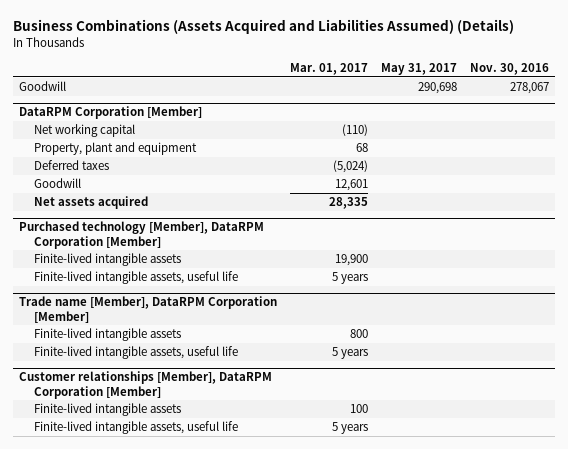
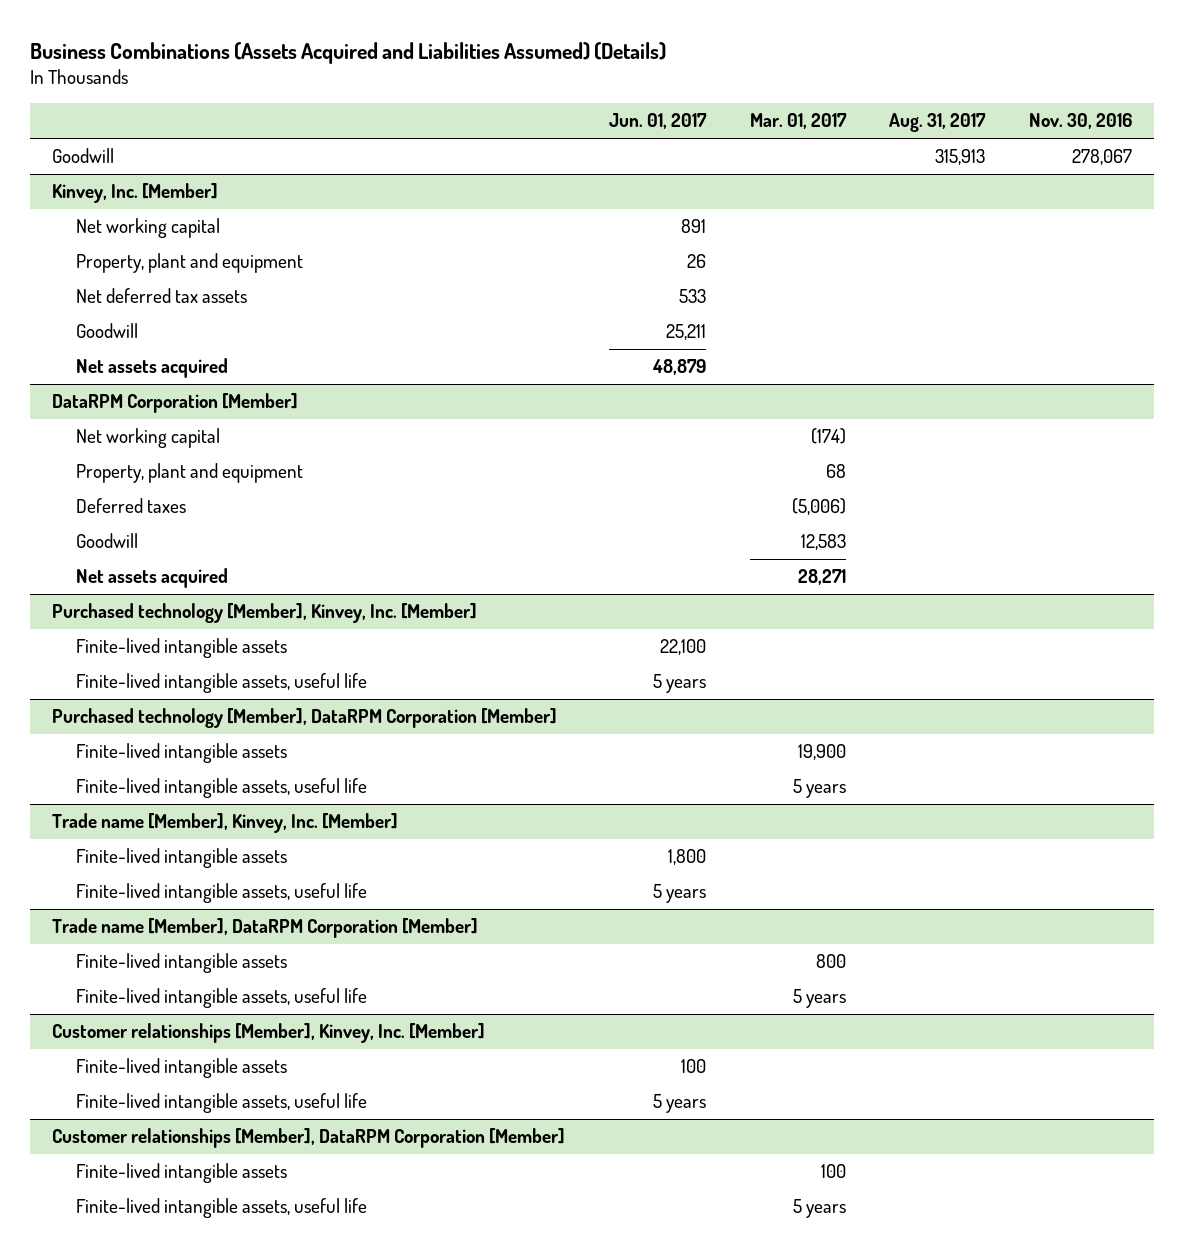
- | Mar. 01, 2017 | May 31, 2017 | Nov. 30, 2016
+ | Jun. 01, 2017 | Mar. 01, 2017 | Aug. 31, 2017 | Nov. 30, 2016
+ Kinvey, Inc. [Member]
+ Net working capital | 891 | | |
+ Property, plant and equipment | 26 | | |
+ Net deferred tax assets | 533 | | |
+ Goodwill | 25,211 | | |
+ Net assets acquired | 48,879 | | |
@ DataRPM Corporation [Member]
- Net working capital | (110) | |
+ Net working capital | | (174) | |
- Deferred taxes | (5,024) | |
- Goodwill | 12,601 | |
- Net assets acquired | 28,335 | |
+ Deferred taxes | | (5,006) | |
+ Goodwill | | 12,583 | |
+ Net assets acquired | | 28,271 | |
+ Purchased technology [Member], Kinvey, Inc. [Member]
+ Finite-lived intangible assets | 22,100 | | |
+ Finite-lived intangible assets, useful life | 5 years | | |
+ Trade name [Member], Kinvey, Inc. [Member]
+ Finite-lived intangible assets | 1,800 | | |
+ Finite-lived intangible assets, useful life | 5 years | | |
+ Customer relationships [Member], Kinvey, Inc. [Member]
+ Finite-lived intangible assets | 100 | | |
+ Finite-lived intangible assets, useful life | 5 years | | |

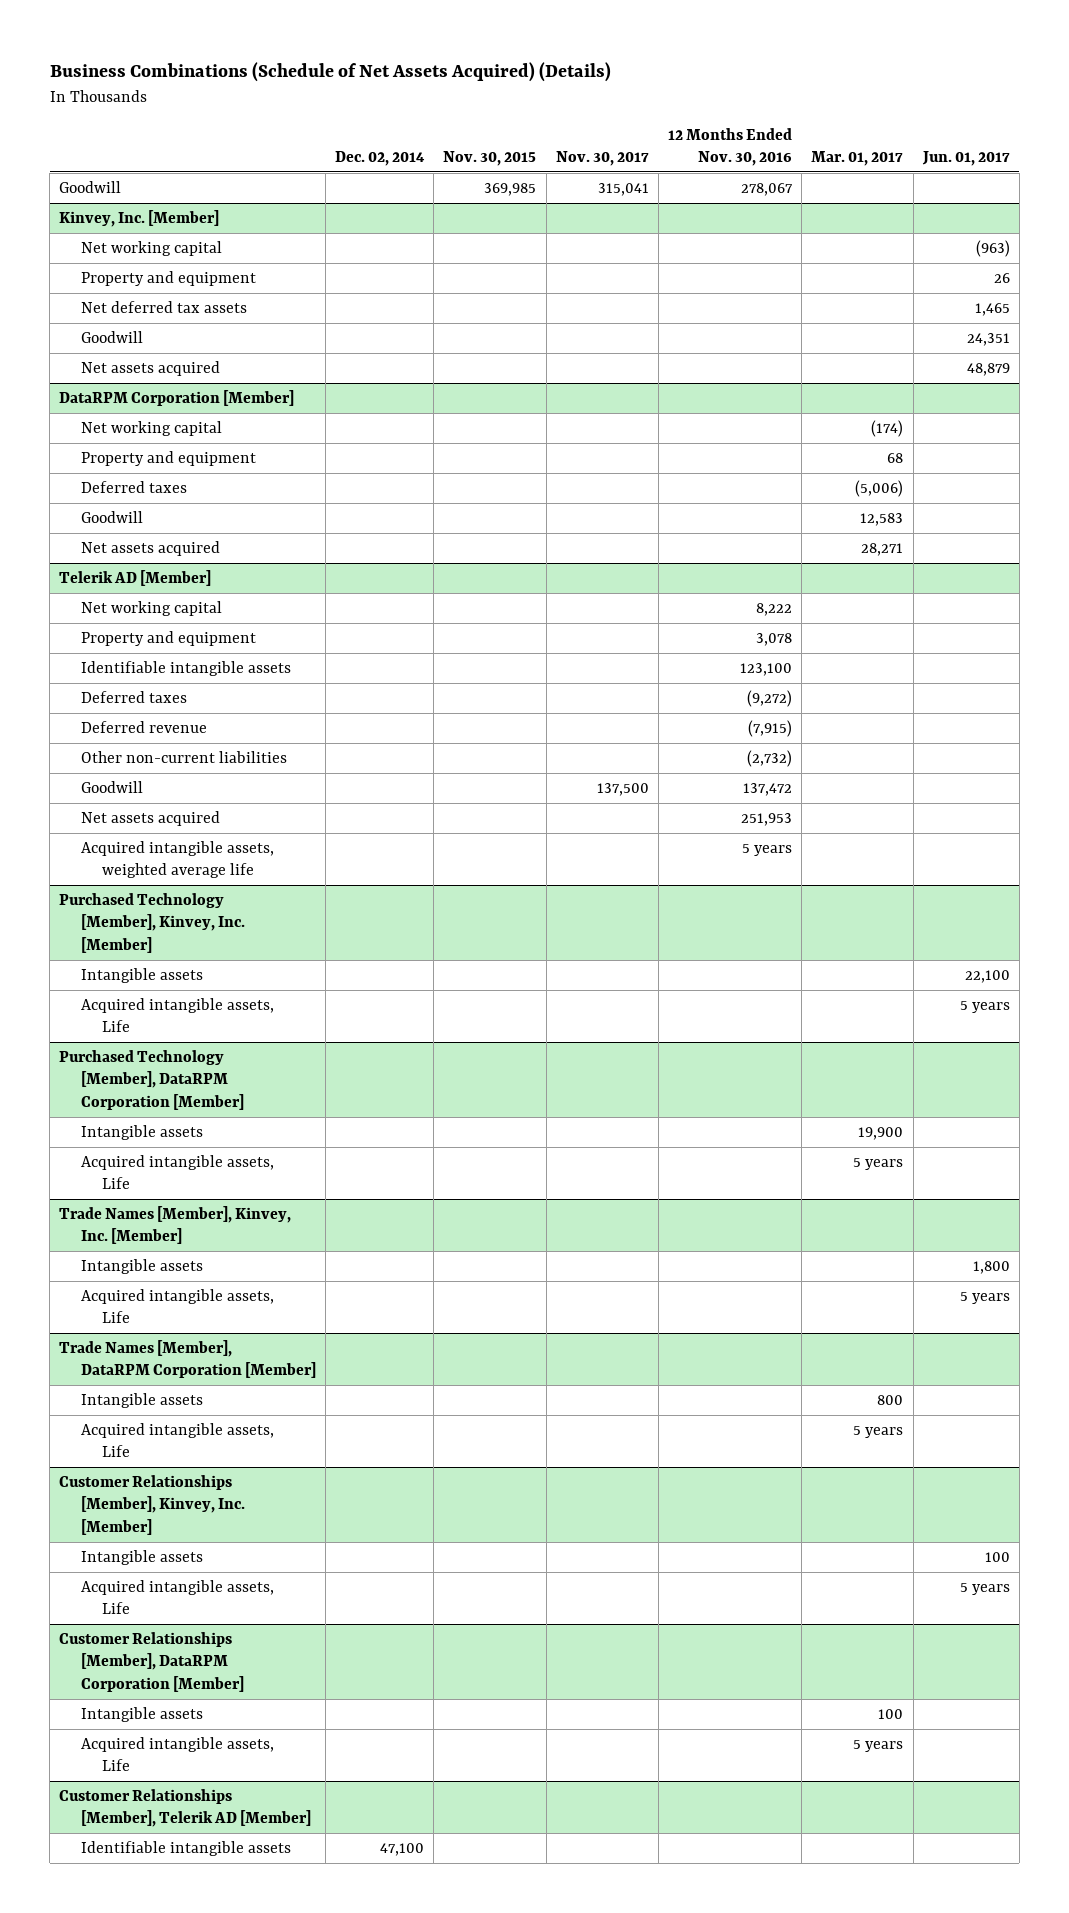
- Business Combinations (Assets Acquired and Liabilities Assumed) (Details)
+ Business Combinations (Schedule of Net Assets Acquired) (Details)
- | Jun. 01, 2017 | Mar. 01, 2017 | Aug. 31, 2017 | Nov. 30, 2016
+ | Dec. 02, 2014 | Nov. 30, 2015 | Nov. 30, 2017 | 12 Months Ended Nov. 30, 2016 | Mar. 01, 2017 | Jun. 01, 2017
@ Kinvey, Inc. [Member]
- Net working capital | 891 | | |
- Property, plant and equipment | 26 | | |
- Net deferred tax assets | 533 | | |
- Goodwill | 25,211 | | |
+ Net working capital | | | | | | (963)
+ Property and equipment | | | | | | 26
+ Net deferred tax assets | | | | | | 1,465
+ Goodwill | | | | | | 24,351
@ DataRPM Corporation [Member]
- Property, plant and equipment | | 68 | |
+ Property and equipment | | | | | 68 |
- Purchased technology [Member], Kinvey, Inc. [Member]
- Finite-lived intangible assets | 22,100 | | |
- Finite-lived intangible assets, useful life | 5 years | | |
- Purchased technology [Member], DataRPM Corporation [Member]
- Finite-lived intangible assets | | 19,900 | |
- Finite-lived intangible assets, useful life | | 5 years | |
- Trade name [Member], Kinvey, Inc. [Member]
- Finite-lived intangible assets | 1,800 | | |
- Finite-lived intangible assets, useful life | 5 years | | |
- Trade name [Member], DataRPM Corporation [Member]
- Finite-lived intangible assets | | 800 | |
- Finite-lived intangible assets, useful life | | 5 years | |
- Customer relationships [Member], Kinvey, Inc. [Member]
- Finite-lived intangible assets | 100 | | |
- Finite-lived intangible assets, useful life | 5 years | | |
- Customer relationships [Member], DataRPM Corporation [Member]
- Finite-lived intangible assets | | 100 | |
- Finite-lived intangible assets, useful life | | 5 years | |
+ Telerik AD [Member]
+ Net working capital | | | | 8,222 | |
+ Property and equipment | | | | 3,078 | |
+ Identifiable intangible assets | | | | 123,100 | |
+ Deferred taxes | | | | (9,272) | |
+ Deferred revenue | | | | (7,915) | |
+ Other non-current liabilities | | | | (2,732) | |
+ Goodwill | | | 137,500 | 137,472 | |
+ Net assets acquired | | | | 251,953 | |
+ Acquired intangible assets, weighted average life | | | | 5 years | |
+ Purchased Technology [Member], Kinvey, Inc. [Member]
+ Intangible assets | | | | | | 22,100
+ Acquired intangible assets, Life | | | | | | 5 years
+ Purchased Technology [Member], DataRPM Corporation [Member]
+ Intangible assets | | | | | 19,900 |
+ Acquired intangible assets, Life | | | | | 5 years |
+ Trade Names [Member], Kinvey, Inc. [Member]
+ Intangible assets | | | | | | 1,800
+ Acquired intangible assets, Life | | | | | | 5 years
+ Trade Names [Member], DataRPM Corporation [Member]
+ Intangible assets | | | | | 800 |
+ Acquired intangible assets, Life | | | | | 5 years |
+ Customer Relationships [Member], Kinvey, Inc. [Member]
+ Intangible assets | | | | | | 100
+ Acquired intangible assets, Life | | | | | | 5 years
+ Customer Relationships [Member], DataRPM Corporation [Member]
+ Intangible assets | | | | | 100 |
+ Acquired intangible assets, Life | | | | | 5 years |
+ Customer Relationships [Member], Telerik AD [Member]
+ Identifiable intangible assets | 47,100 | | | | |

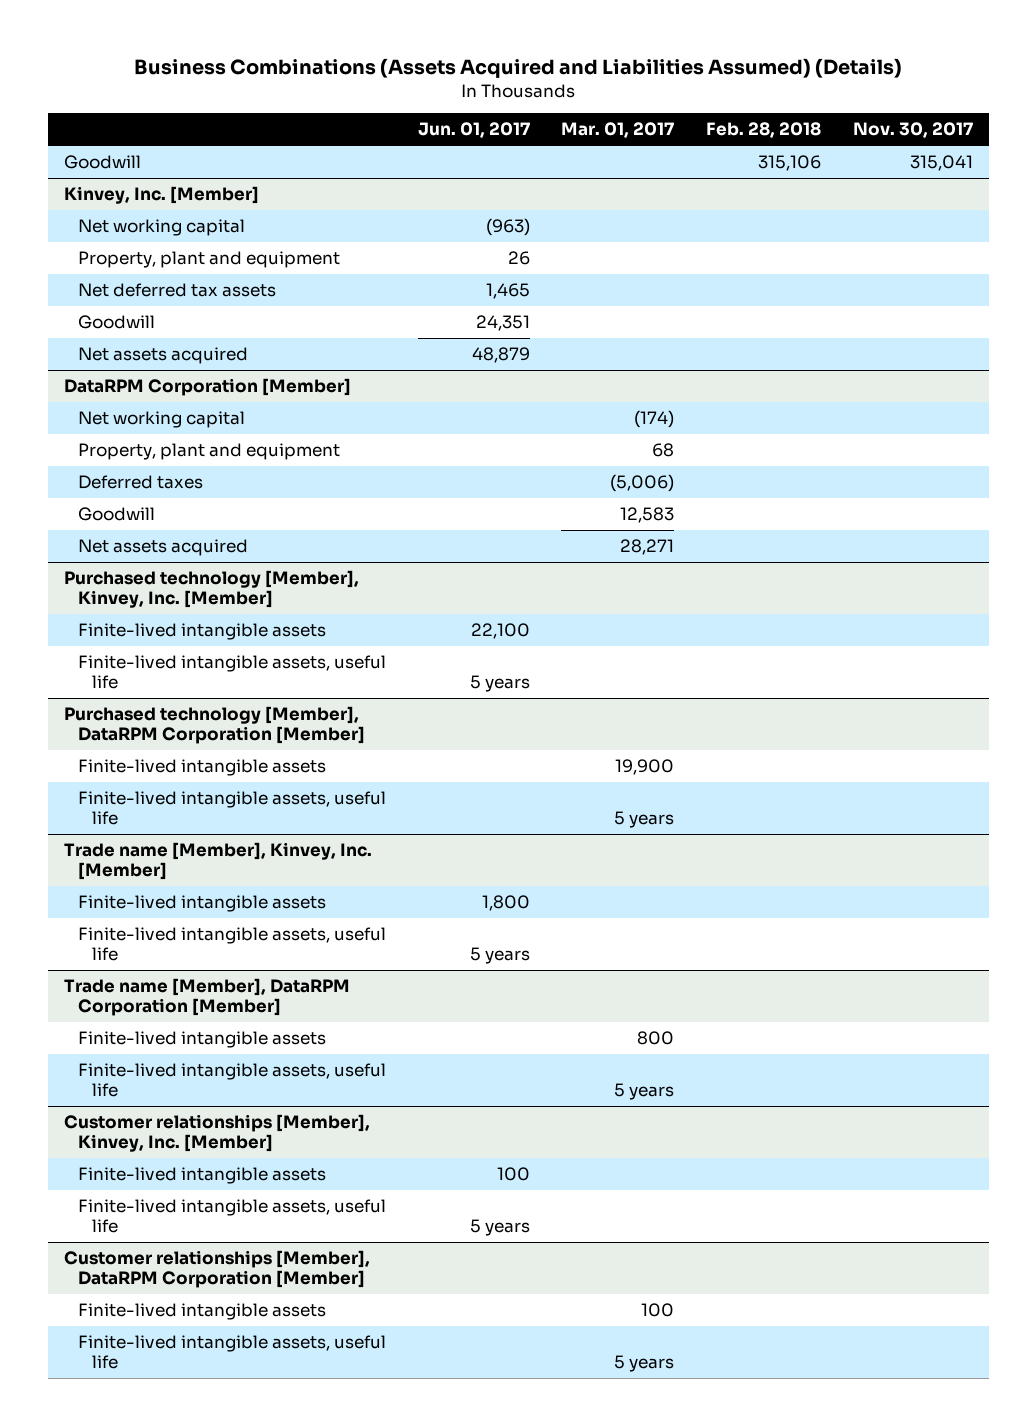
- Business Combinations (Schedule of Net Assets Acquired) (Details)
+ Business Combinations (Assets Acquired and Liabilities Assumed) (Details)
- | Dec. 02, 2014 | Nov. 30, 2015 | Nov. 30, 2017 | 12 Months Ended Nov. 30, 2016 | Mar. 01, 2017 | Jun. 01, 2017
+ | Jun. 01, 2017 | Mar. 01, 2017 | Feb. 28, 2018 | Nov. 30, 2017
@ Kinvey, Inc. [Member]
- Property and equipment | | | | | | 26
+ Property, plant and equipment | 26 | | |
@ DataRPM Corporation [Member]
- Property and equipment | | | | | 68 |
+ Property, plant and equipment | | 68 | |
- Telerik AD [Member]
- Net working capital | | | | 8,222 | |
- Property and equipment | | | | 3,078 | |
- Identifiable intangible assets | | | | 123,100 | |
- Deferred taxes | | | | (9,272) | |
- Deferred revenue | | | | (7,915) | |
- Other non-current liabilities | | | | (2,732) | |
- Goodwill | | | 137,500 | 137,472 | |
- Net assets acquired | | | | 251,953 | |
- Acquired intangible assets, weighted average life | | | | 5 years | |
- Purchased Technology [Member], Kinvey, Inc. [Member]
- Intangible assets | | | | | | 22,100
- Acquired intangible assets, Life | | | | | | 5 years
- Purchased Technology [Member], DataRPM Corporation [Member]
- Intangible assets | | | | | 19,900 |
- Acquired intangible assets, Life | | | | | 5 years |
- Trade Names [Member], Kinvey, Inc. [Member]
- Intangible assets | | | | | | 1,800
- Acquired intangible assets, Life | | | | | | 5 years
- Trade Names [Member], DataRPM Corporation [Member]
- Intangible assets | | | | | 800 |
- Acquired intangible assets, Life | | | | | 5 years |
- Customer Relationships [Member], Kinvey, Inc. [Member]
- Intangible assets | | | | | | 100
- Acquired intangible assets, Life | | | | | | 5 years
- Customer Relationships [Member], DataRPM Corporation [Member]
- Intangible assets | | | | | 100 |
- Acquired intangible assets, Life | | | | | 5 years |
- Customer Relationships [Member], Telerik AD [Member]
- Identifiable intangible assets | 47,100 | | | | |
+ Purchased technology [Member], Kinvey, Inc. [Member]
+ Finite-lived intangible assets | 22,100 | | |
+ Finite-lived intangible assets, useful life | 5 years | | |
+ Purchased technology [Member], DataRPM Corporation [Member]
+ Finite-lived intangible assets | | 19,900 | |
+ Finite-lived intangible assets, useful life | | 5 years | |
+ Trade name [Member], Kinvey, Inc. [Member]
+ Finite-lived intangible assets | 1,800 | | |
+ Finite-lived intangible assets, useful life | 5 years | | |
+ Trade name [Member], DataRPM Corporation [Member]
+ Finite-lived intangible assets | | 800 | |
+ Finite-lived intangible assets, useful life | | 5 years | |
+ Customer relationships [Member], Kinvey, Inc. [Member]
+ Finite-lived intangible assets | 100 | | |
+ Finite-lived intangible assets, useful life | 5 years | | |
+ Customer relationships [Member], DataRPM Corporation [Member]
+ Finite-lived intangible assets | | 100 | |
+ Finite-lived intangible assets, useful life | | 5 years | |

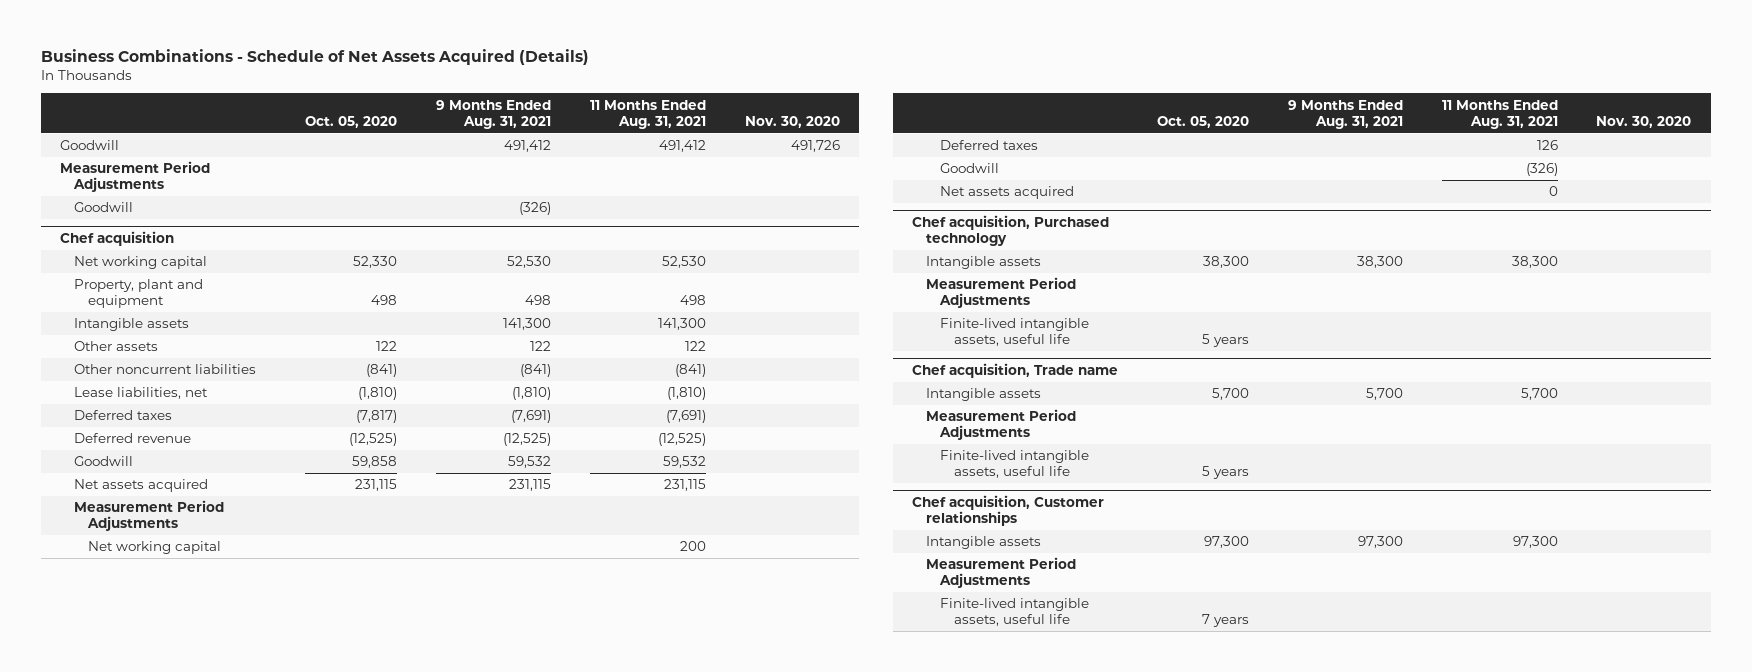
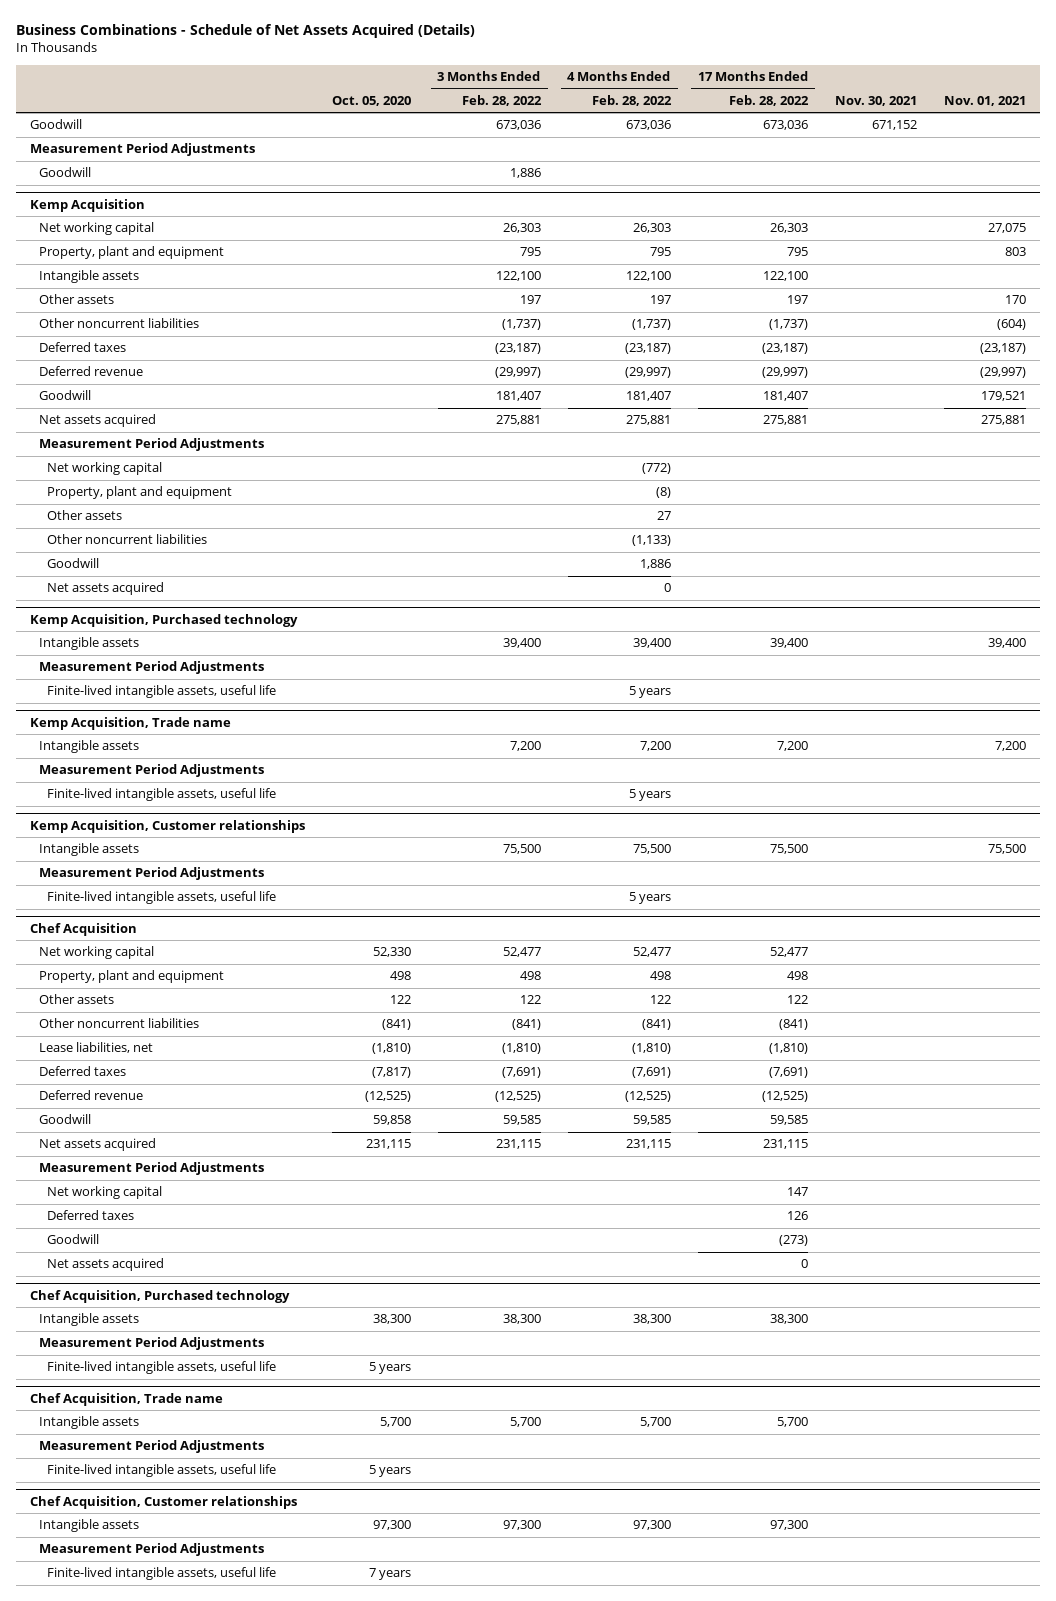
- | Oct. 05, 2020 | 9 Months Ended Aug. 31, 2021 | 11 Months Ended Aug. 31, 2021 | Nov. 30, 2020
+ | Oct. 05, 2020 | 3 Months Ended Feb. 28, 2022 | 4 Months Ended Feb. 28, 2022 | 17 Months Ended Feb. 28, 2022 | Nov. 30, 2021 | Nov. 01, 2021
- Chef acquisition
+ Kemp Acquisition
+ Net working capital | | 26,303 | 26,303 | 26,303 | | 27,075
+ Property, plant and equipment | | 795 | 795 | 795 | | 803
+ Intangible assets | | 122,100 | 122,100 | 122,100 | |
+ Other assets | | 197 | 197 | 197 | | 170
+ Other noncurrent liabilities | | (1,737) | (1,737) | (1,737) | | (604)
+ Deferred taxes | | (23,187) | (23,187) | (23,187) | | (23,187)
+ Deferred revenue | | (29,997) | (29,997) | (29,997) | | (29,997)
+ Goodwill | | 181,407 | 181,407 | 181,407 | | 179,521
+ Net assets acquired | | 275,881 | 275,881 | 275,881 | | 275,881
+ Measurement Period Adjustments
+ Net working capital | | | (772) | | |
+ Property, plant and equipment | | | (8) | | |
+ Other assets | | | 27 | | |
+ Other noncurrent liabilities | | | (1,133) | | |
+ Goodwill | | | 1,886 | | |
+ Net assets acquired | | | 0 | | |
+ Kemp Acquisition, Purchased technology
+ Intangible assets | | 39,400 | 39,400 | 39,400 | | 39,400
+ Measurement Period Adjustments
+ Finite-lived intangible assets, useful life | | | 5 years | | |
+ Kemp Acquisition, Trade name
+ Intangible assets | | 7,200 | 7,200 | 7,200 | | 7,200
+ Measurement Period Adjustments
+ Finite-lived intangible assets, useful life | | | 5 years | | |
+ Kemp Acquisition, Customer relationships
+ Intangible assets | | 75,500 | 75,500 | 75,500 | | 75,500
+ Measurement Period Adjustments
+ Finite-lived intangible assets, useful life | | | 5 years | | |
+ Chef Acquisition
- Intangible assets | | 141,300 | 141,300 |
- Chef acquisition, Purchased technology
+ Chef Acquisition, Purchased technology
- Chef acquisition, Trade name
+ Chef Acquisition, Trade name
- Chef acquisition, Customer relationships
+ Chef Acquisition, Customer relationships

